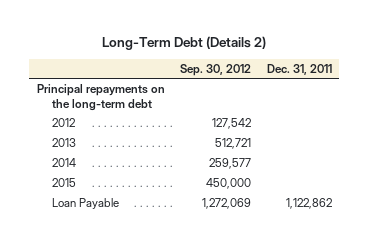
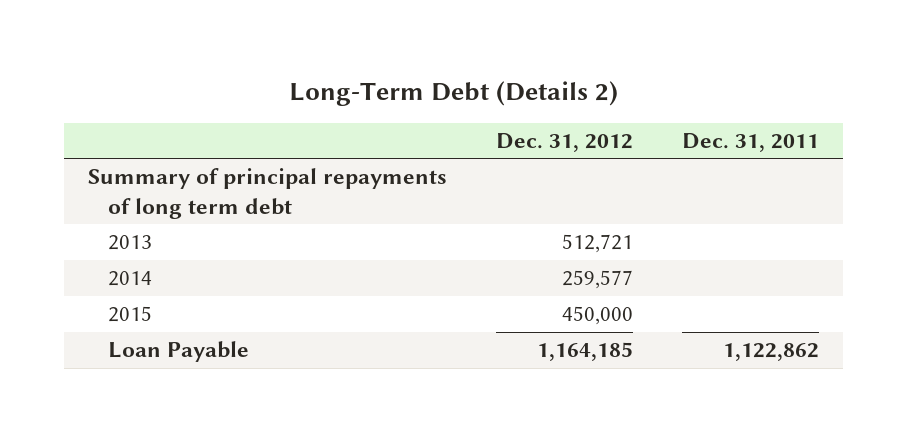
- | Sep. 30, 2012 | Dec. 31, 2011
+ | Dec. 31, 2012 | Dec. 31, 2011
- Principal repayments on the long-term debt
- 2012 | 127,542 |
+ Summary of principal repayments of long term debt

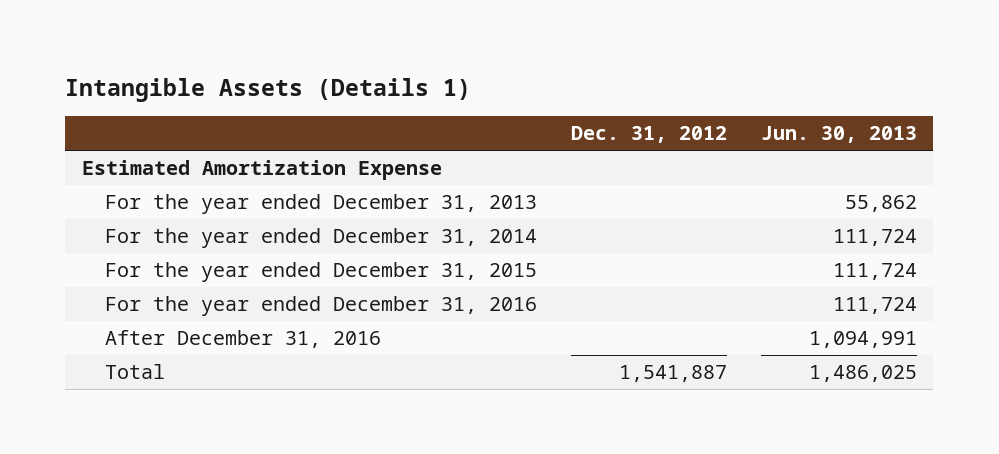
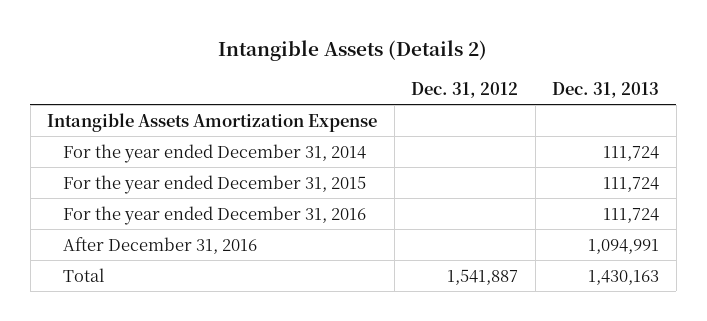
- Intangible Assets (Details 1)
+ Intangible Assets (Details 2)
- | Dec. 31, 2012 | Jun. 30, 2013
+ | Dec. 31, 2012 | Dec. 31, 2013
- Estimated Amortization Expense
- For the year ended December 31, 2013 | | 55,862
+ Intangible Assets Amortization Expense

